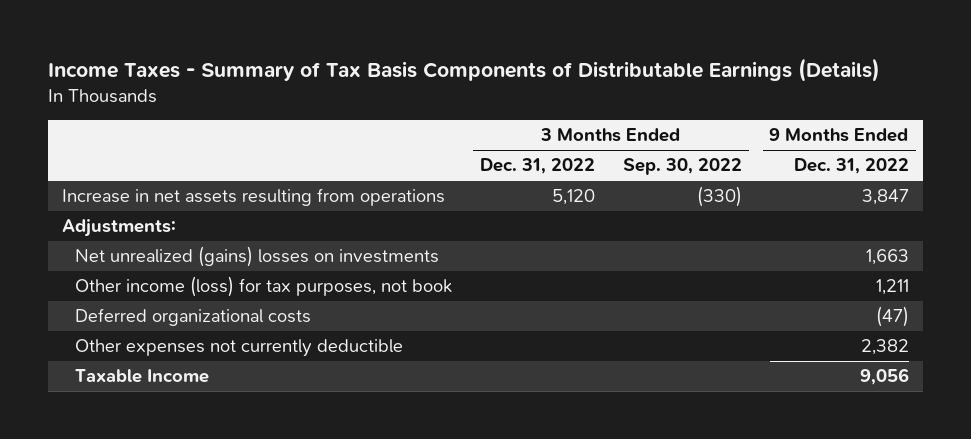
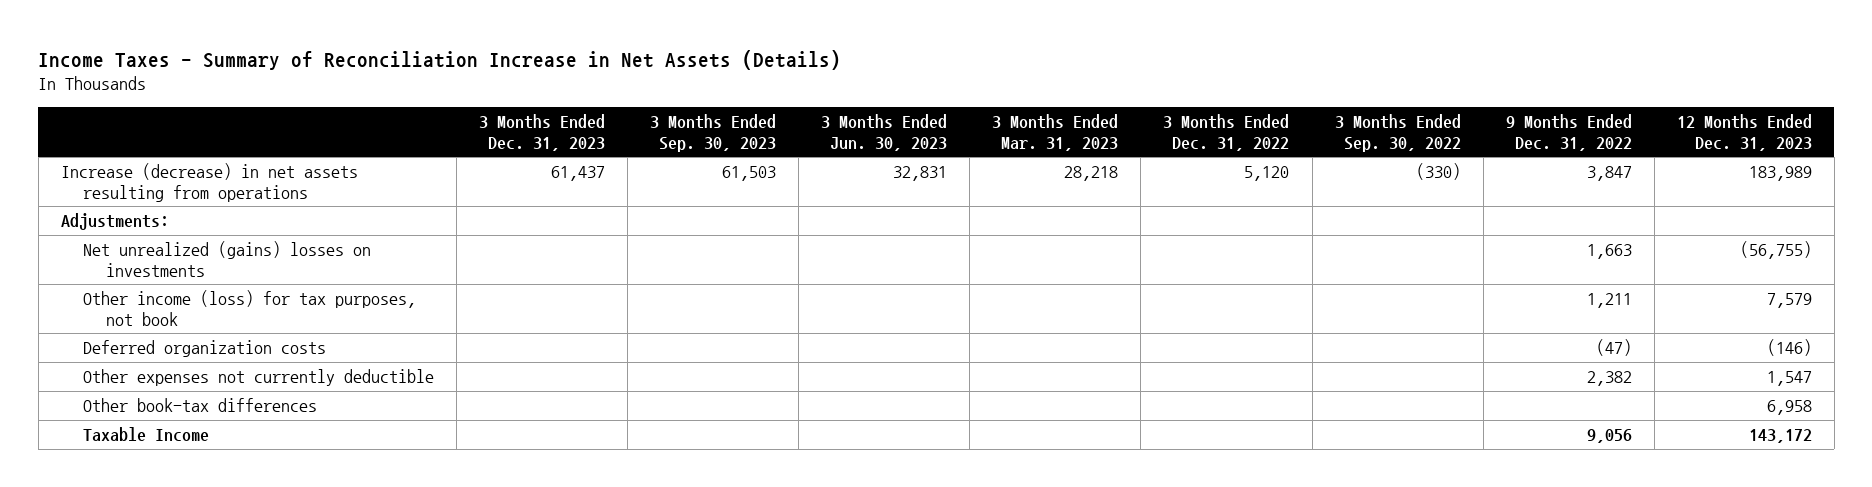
- Income Taxes - Summary of Tax Basis Components of Distributable Earnings (Details)
+ Income Taxes - Summary of Reconciliation Increase in Net Assets (Details)
- | 3 Months Ended Dec. 31, 2022 | 3 Months Ended Sep. 30, 2022 | 9 Months Ended Dec. 31, 2022
+ | 3 Months Ended Dec. 31, 2023 | 3 Months Ended Sep. 30, 2023 | 3 Months Ended Jun. 30, 2023 | 3 Months Ended Mar. 31, 2023 | 3 Months Ended Dec. 31, 2022 | 3 Months Ended Sep. 30, 2022 | 9 Months Ended Dec. 31, 2022 | 12 Months Ended Dec. 31, 2023
- Increase in net assets resulting from operations | 5,120 | (330) | 3,847
+ Increase (decrease) in net assets resulting from operations | 61,437 | 61,503 | 32,831 | 28,218 | 5,120 | (330) | 3,847 | 183,989
- Deferred organizational costs | | | (47)
+ Deferred organization costs | | | | | | | (47) | (146)
+ Other book-tax differences | | | | | | | | 6,958

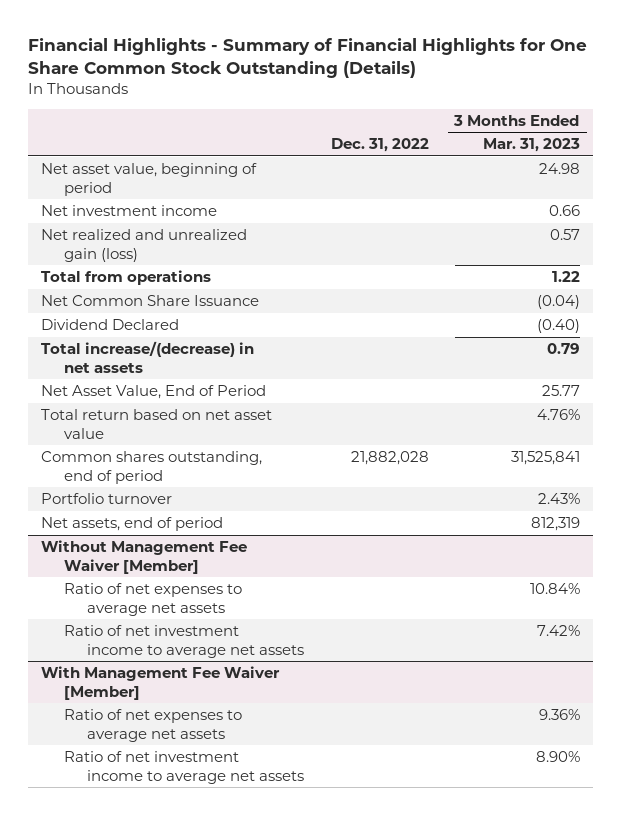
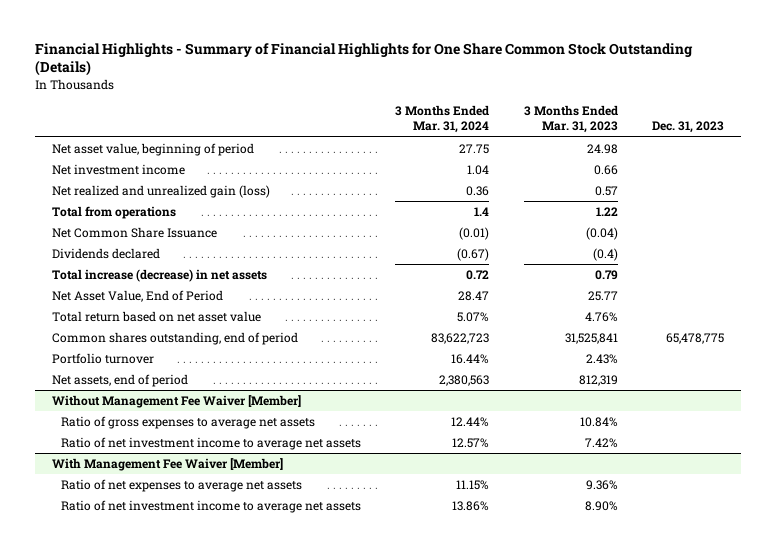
- | Dec. 31, 2022 | 3 Months Ended Mar. 31, 2023
+ | 3 Months Ended Mar. 31, 2024 | 3 Months Ended Mar. 31, 2023 | Dec. 31, 2023
- Dividend Declared | | (0.40)
- Total increase/(decrease) in net assets | | 0.79
+ Dividends declared | (0.67) | (0.4) |
+ Total increase (decrease) in net assets | 0.72 | 0.79 |
@ Without Management Fee Waiver [Member]
- Ratio of net expenses to average net assets | | 10.84%
+ Ratio of gross expenses to average net assets | 12.44% | 10.84% |

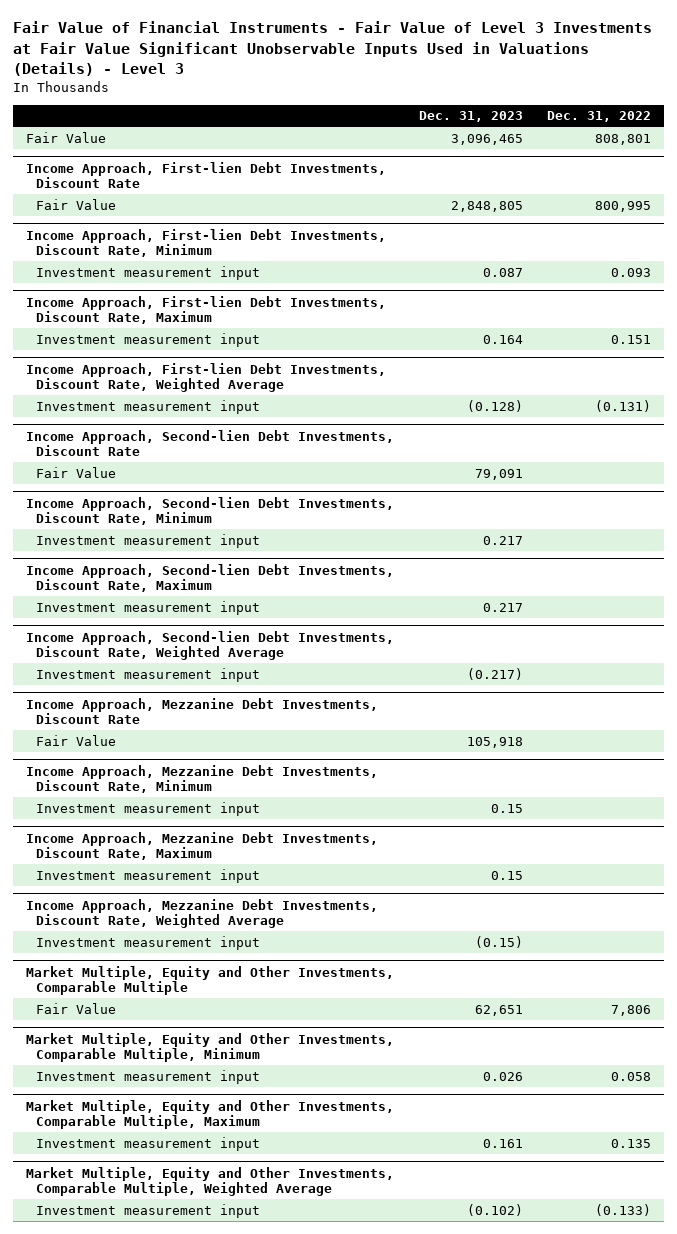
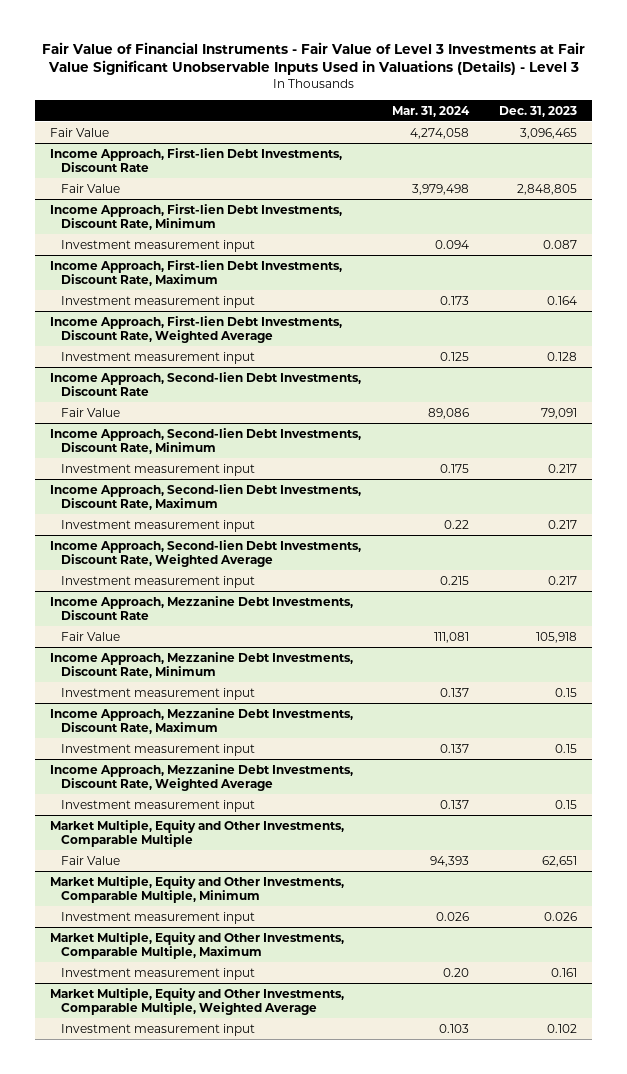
- | Dec. 31, 2023 | Dec. 31, 2022
+ | Mar. 31, 2024 | Dec. 31, 2023
@ Income Approach, First-lien Debt Investments, Discount Rate, Weighted Average
- Investment measurement input | (0.128) | (0.131)
+ Investment measurement input | 0.125 | 0.128
@ Income Approach, Second-lien Debt Investments, Discount Rate, Weighted Average
- Investment measurement input | (0.217) |
+ Investment measurement input | 0.215 | 0.217
@ Income Approach, Mezzanine Debt Investments, Discount Rate, Weighted Average
- Investment measurement input | (0.15) |
+ Investment measurement input | 0.137 | 0.15
@ Market Multiple, Equity and Other Investments, Comparable Multiple, Weighted Average
- Investment measurement input | (0.102) | (0.133)
+ Investment measurement input | 0.103 | 0.102

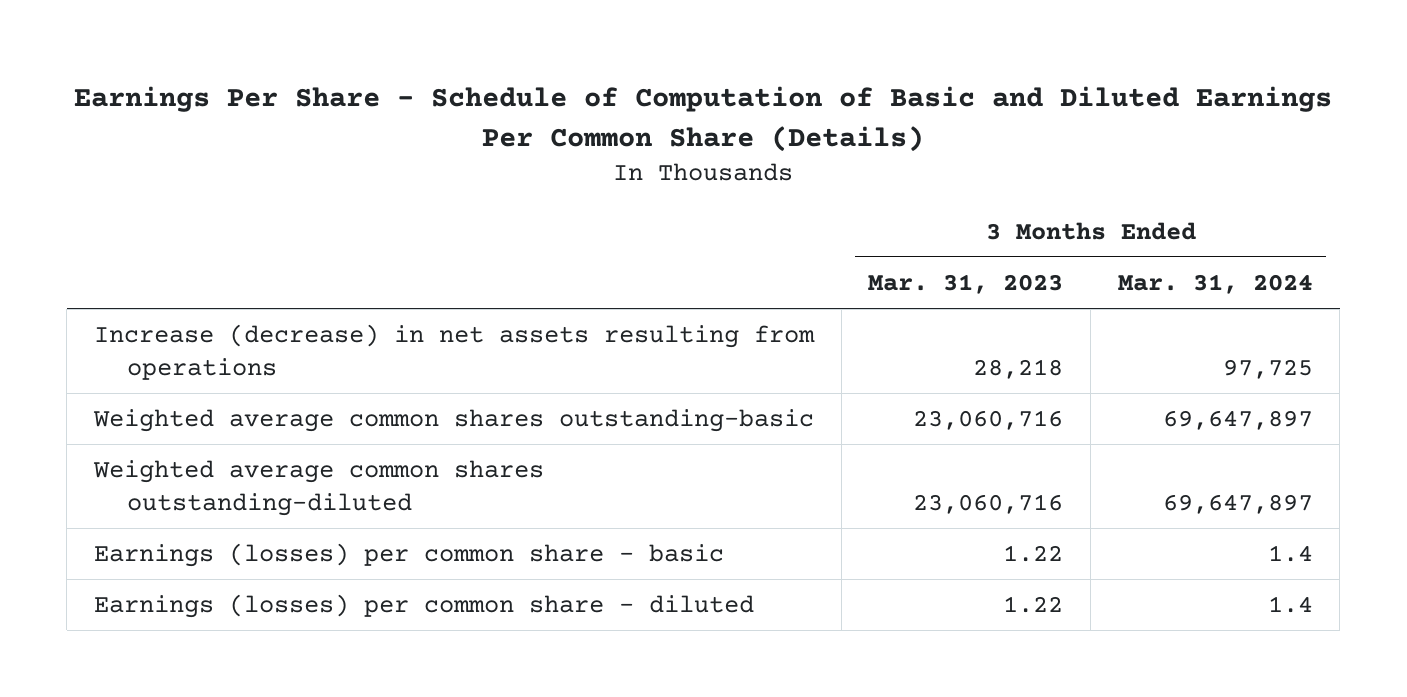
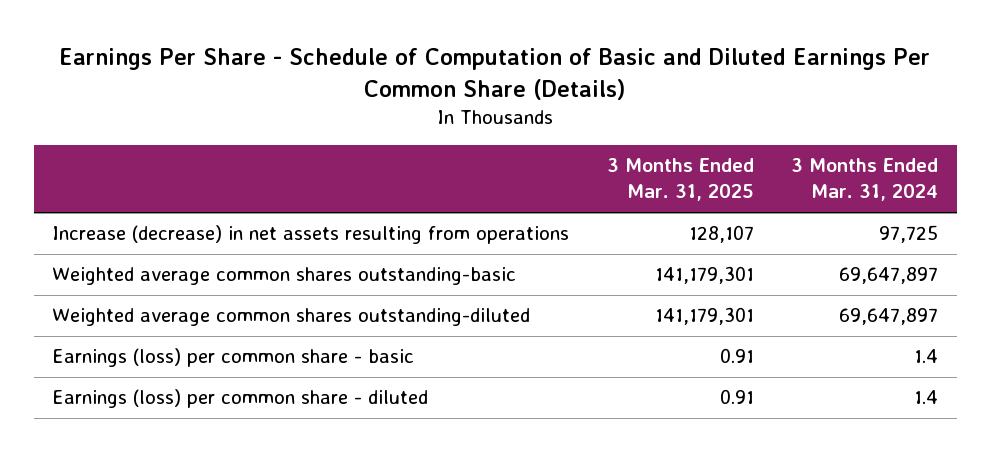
- | 3 Months Ended Mar. 31, 2023 | 3 Months Ended Mar. 31, 2024
+ | 3 Months Ended Mar. 31, 2025 | 3 Months Ended Mar. 31, 2024
- Earnings (losses) per common share - basic | 1.22 | 1.4
- Earnings (losses) per common share - diluted | 1.22 | 1.4
+ Earnings (loss) per common share - basic | 0.91 | 1.4
+ Earnings (loss) per common share - diluted | 0.91 | 1.4

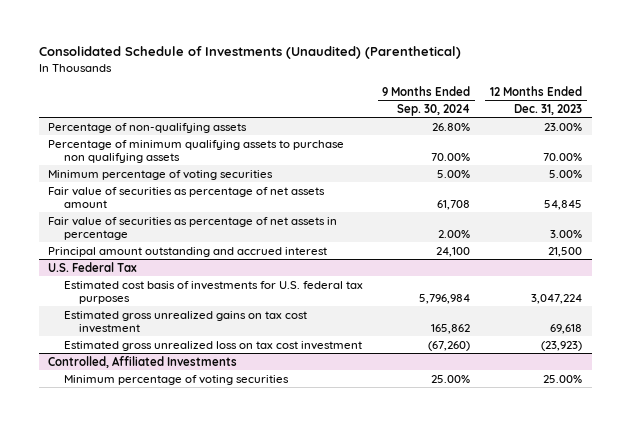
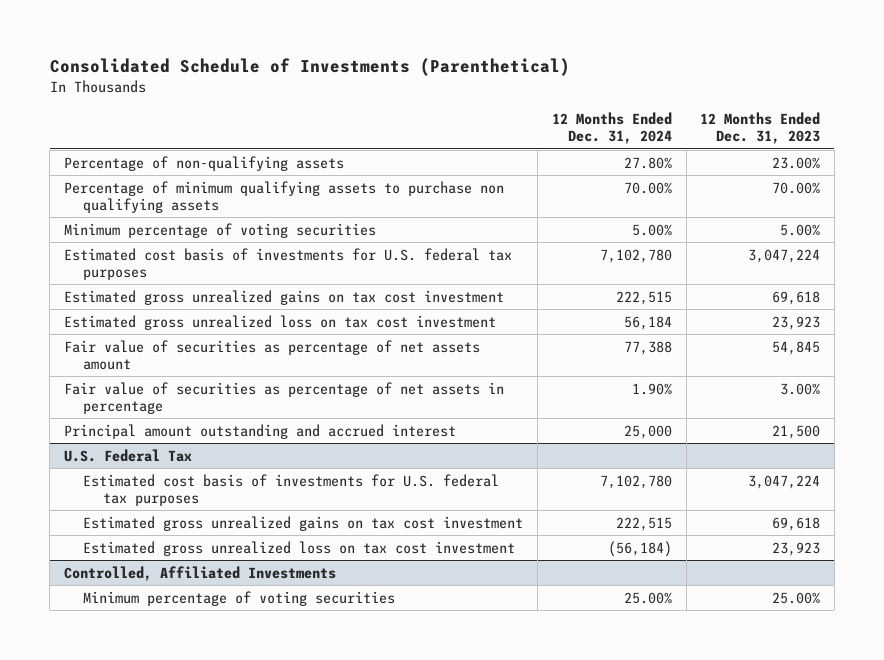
- Consolidated Schedule of Investments (Unaudited) (Parenthetical)
+ Consolidated Schedule of Investments (Parenthetical)
- | 9 Months Ended Sep. 30, 2024 | 12 Months Ended Dec. 31, 2023
+ | 12 Months Ended Dec. 31, 2024 | 12 Months Ended Dec. 31, 2023
+ Estimated cost basis of investments for U.S. federal tax purposes | 7,102,780 | 3,047,224
+ Estimated gross unrealized gains on tax cost investment | 222,515 | 69,618
+ Estimated gross unrealized loss on tax cost investment | 56,184 | 23,923
@ U.S. Federal Tax
- Estimated gross unrealized loss on tax cost investment | (67,260) | (23,923)
+ Estimated gross unrealized loss on tax cost investment | (56,184) | 23,923

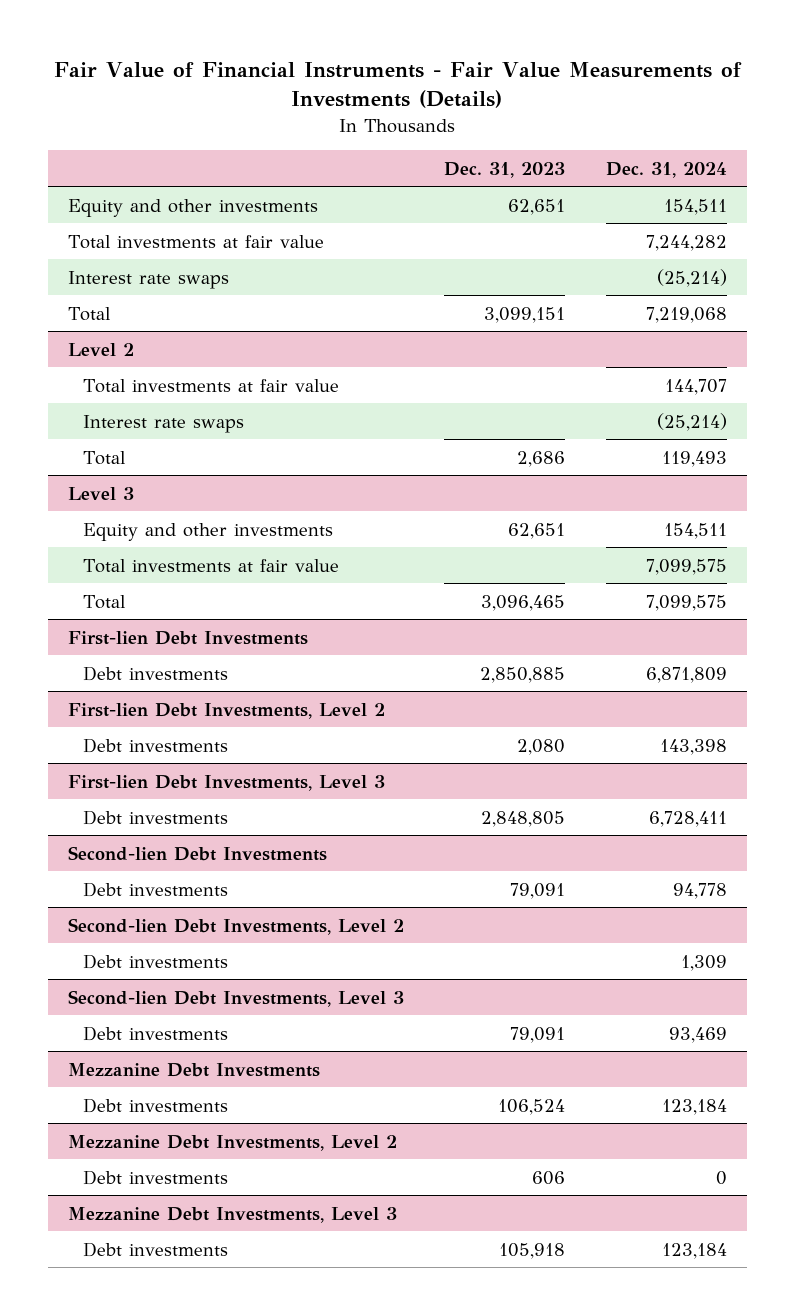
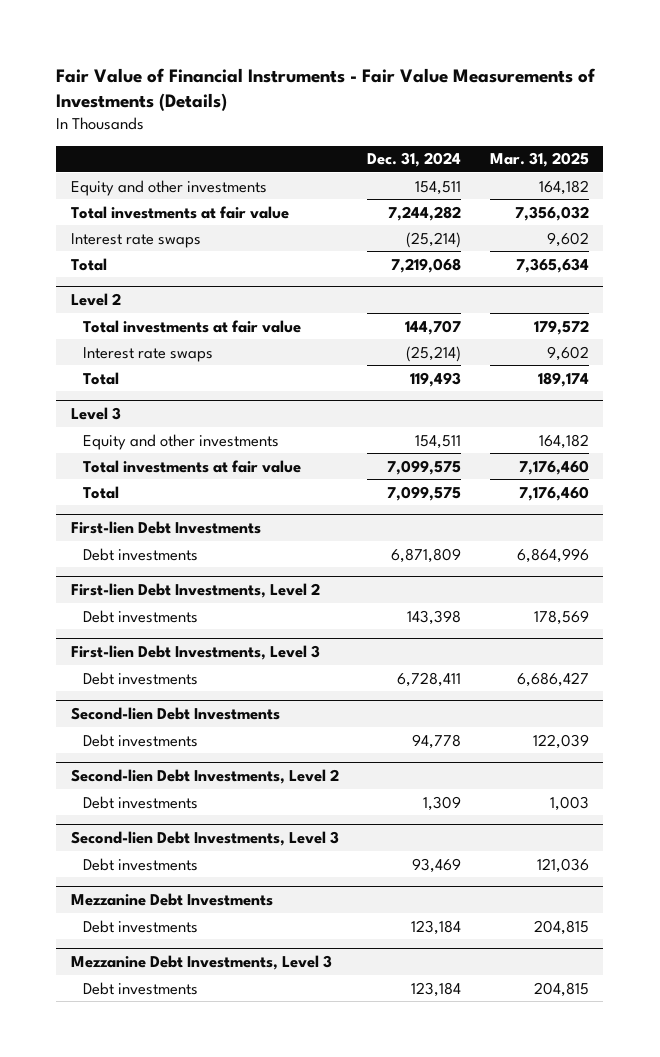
- | Dec. 31, 2023 | Dec. 31, 2024
+ | Dec. 31, 2024 | Mar. 31, 2025
- Mezzanine Debt Investments, Level 2
- Debt investments | 606 | 0

